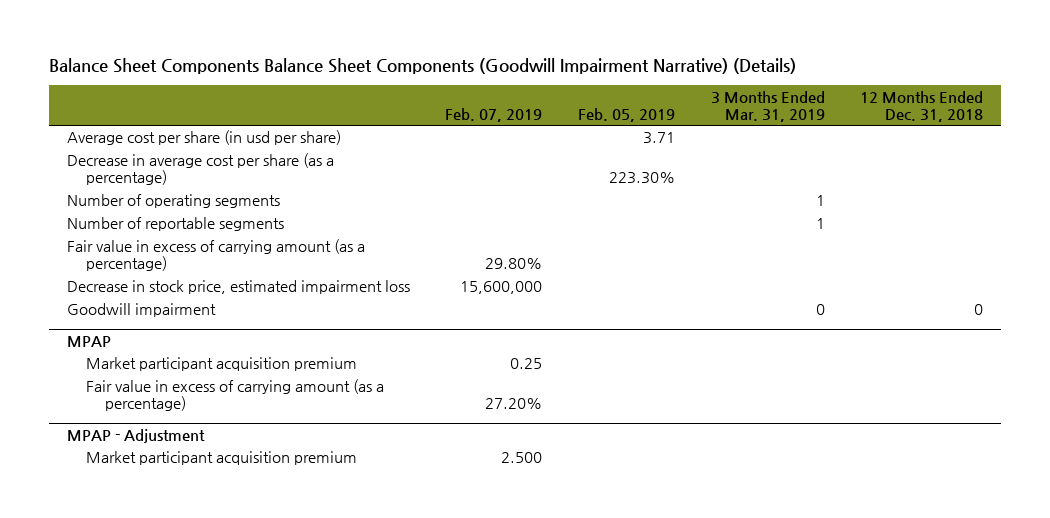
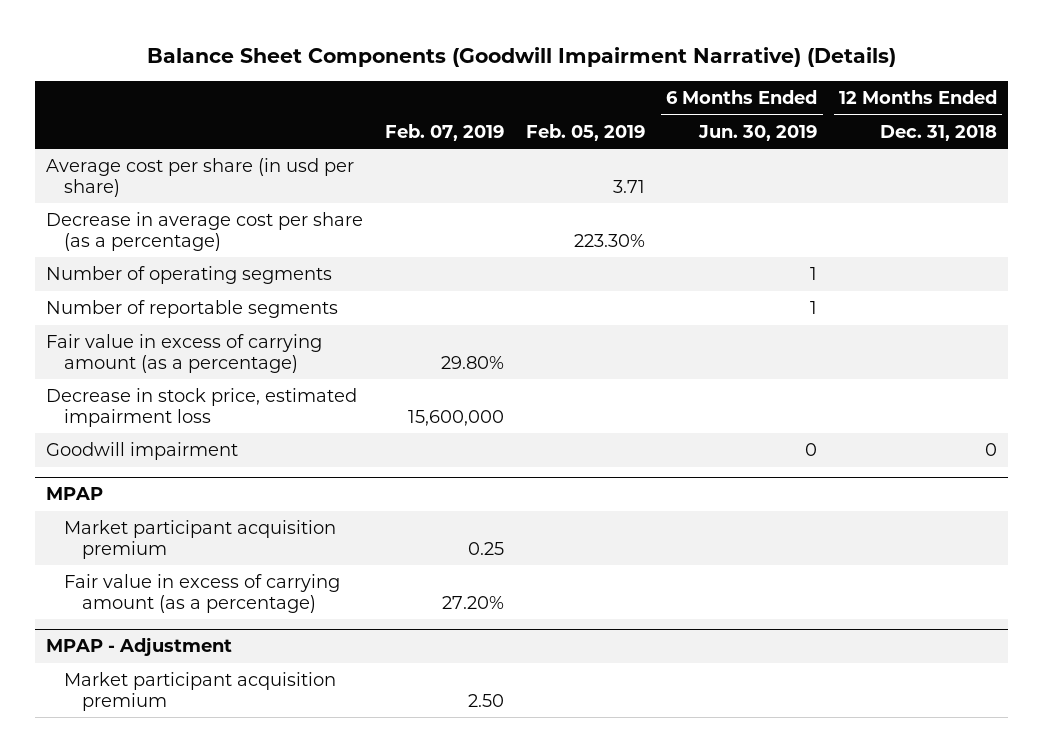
- Balance Sheet Components Balance Sheet Components (Goodwill Impairment Narrative) (Details)
+ Balance Sheet Components (Goodwill Impairment Narrative) (Details)
- | Feb. 07, 2019 | Feb. 05, 2019 | 3 Months Ended Mar. 31, 2019 | 12 Months Ended Dec. 31, 2018
+ | Feb. 07, 2019 | Feb. 05, 2019 | 6 Months Ended Jun. 30, 2019 | 12 Months Ended Dec. 31, 2018
@ MPAP - Adjustment
- Market participant acquisition premium | 2.500 | | |
+ Market participant acquisition premium | 2.50 | | |

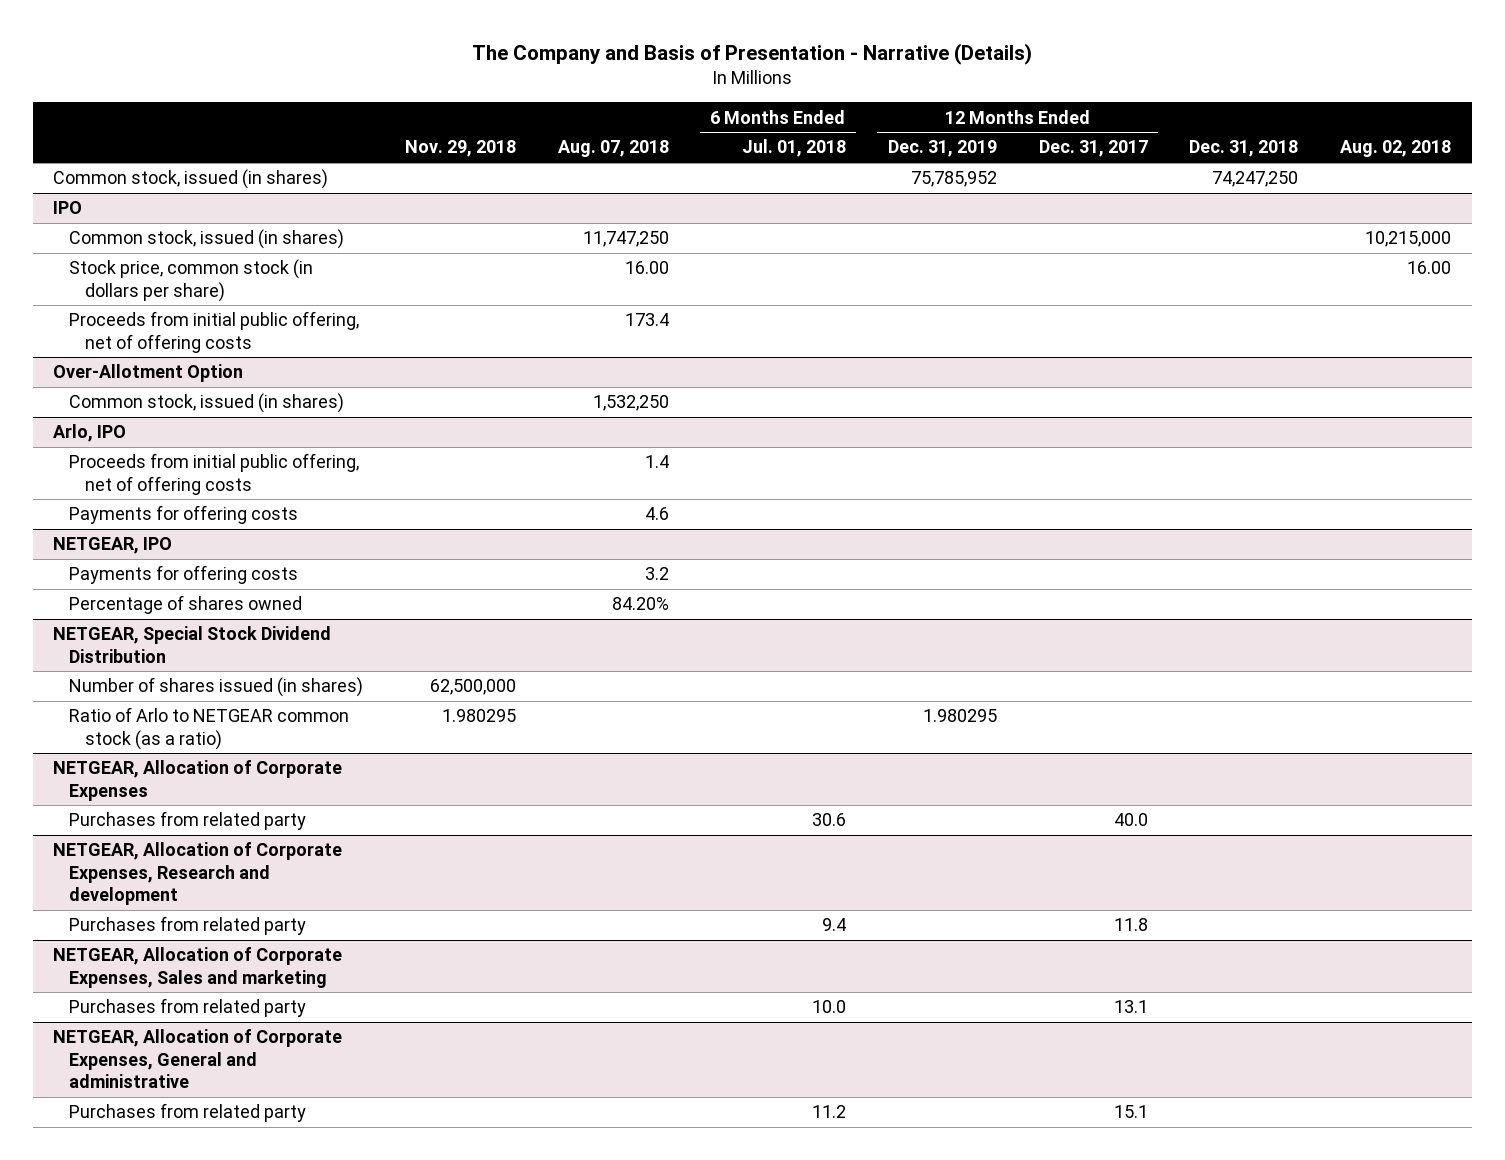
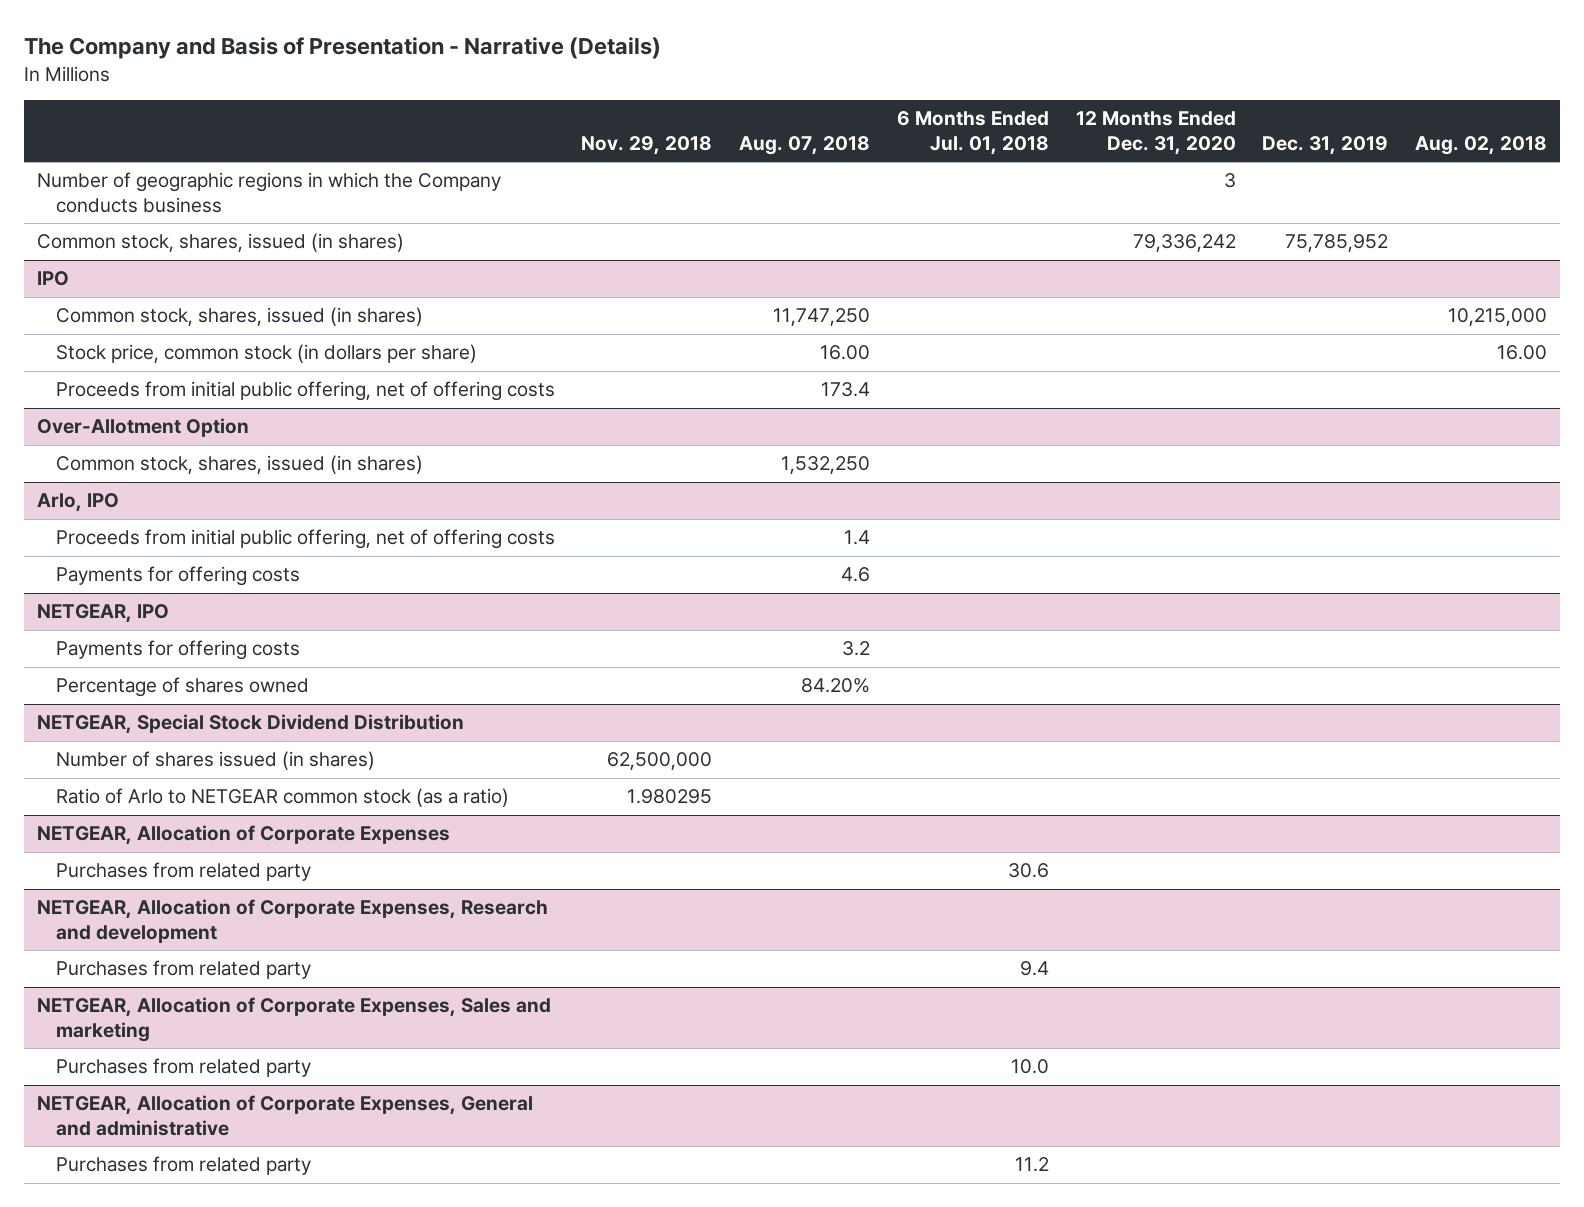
- | Nov. 29, 2018 | Aug. 07, 2018 | 6 Months Ended Jul. 01, 2018 | 12 Months Ended Dec. 31, 2019 | 12 Months Ended Dec. 31, 2017 | Dec. 31, 2018 | Aug. 02, 2018
+ | Nov. 29, 2018 | Aug. 07, 2018 | 6 Months Ended Jul. 01, 2018 | 12 Months Ended Dec. 31, 2020 | Dec. 31, 2019 | Aug. 02, 2018
- Common stock, issued (in shares) | | | | 75,785,952 | | 74,247,250 |
+ Number of geographic regions in which the Company conducts business | | | | 3 | |
+ Common stock, shares, issued (in shares) | | | | 79,336,242 | 75,785,952 |
@ IPO
- Common stock, issued (in shares) | | 11,747,250 | | | | | 10,215,000
+ Common stock, shares, issued (in shares) | | 11,747,250 | | | | 10,215,000
@ Over-Allotment Option
- Common stock, issued (in shares) | | 1,532,250 | | | | |
+ Common stock, shares, issued (in shares) | | 1,532,250 | | | |

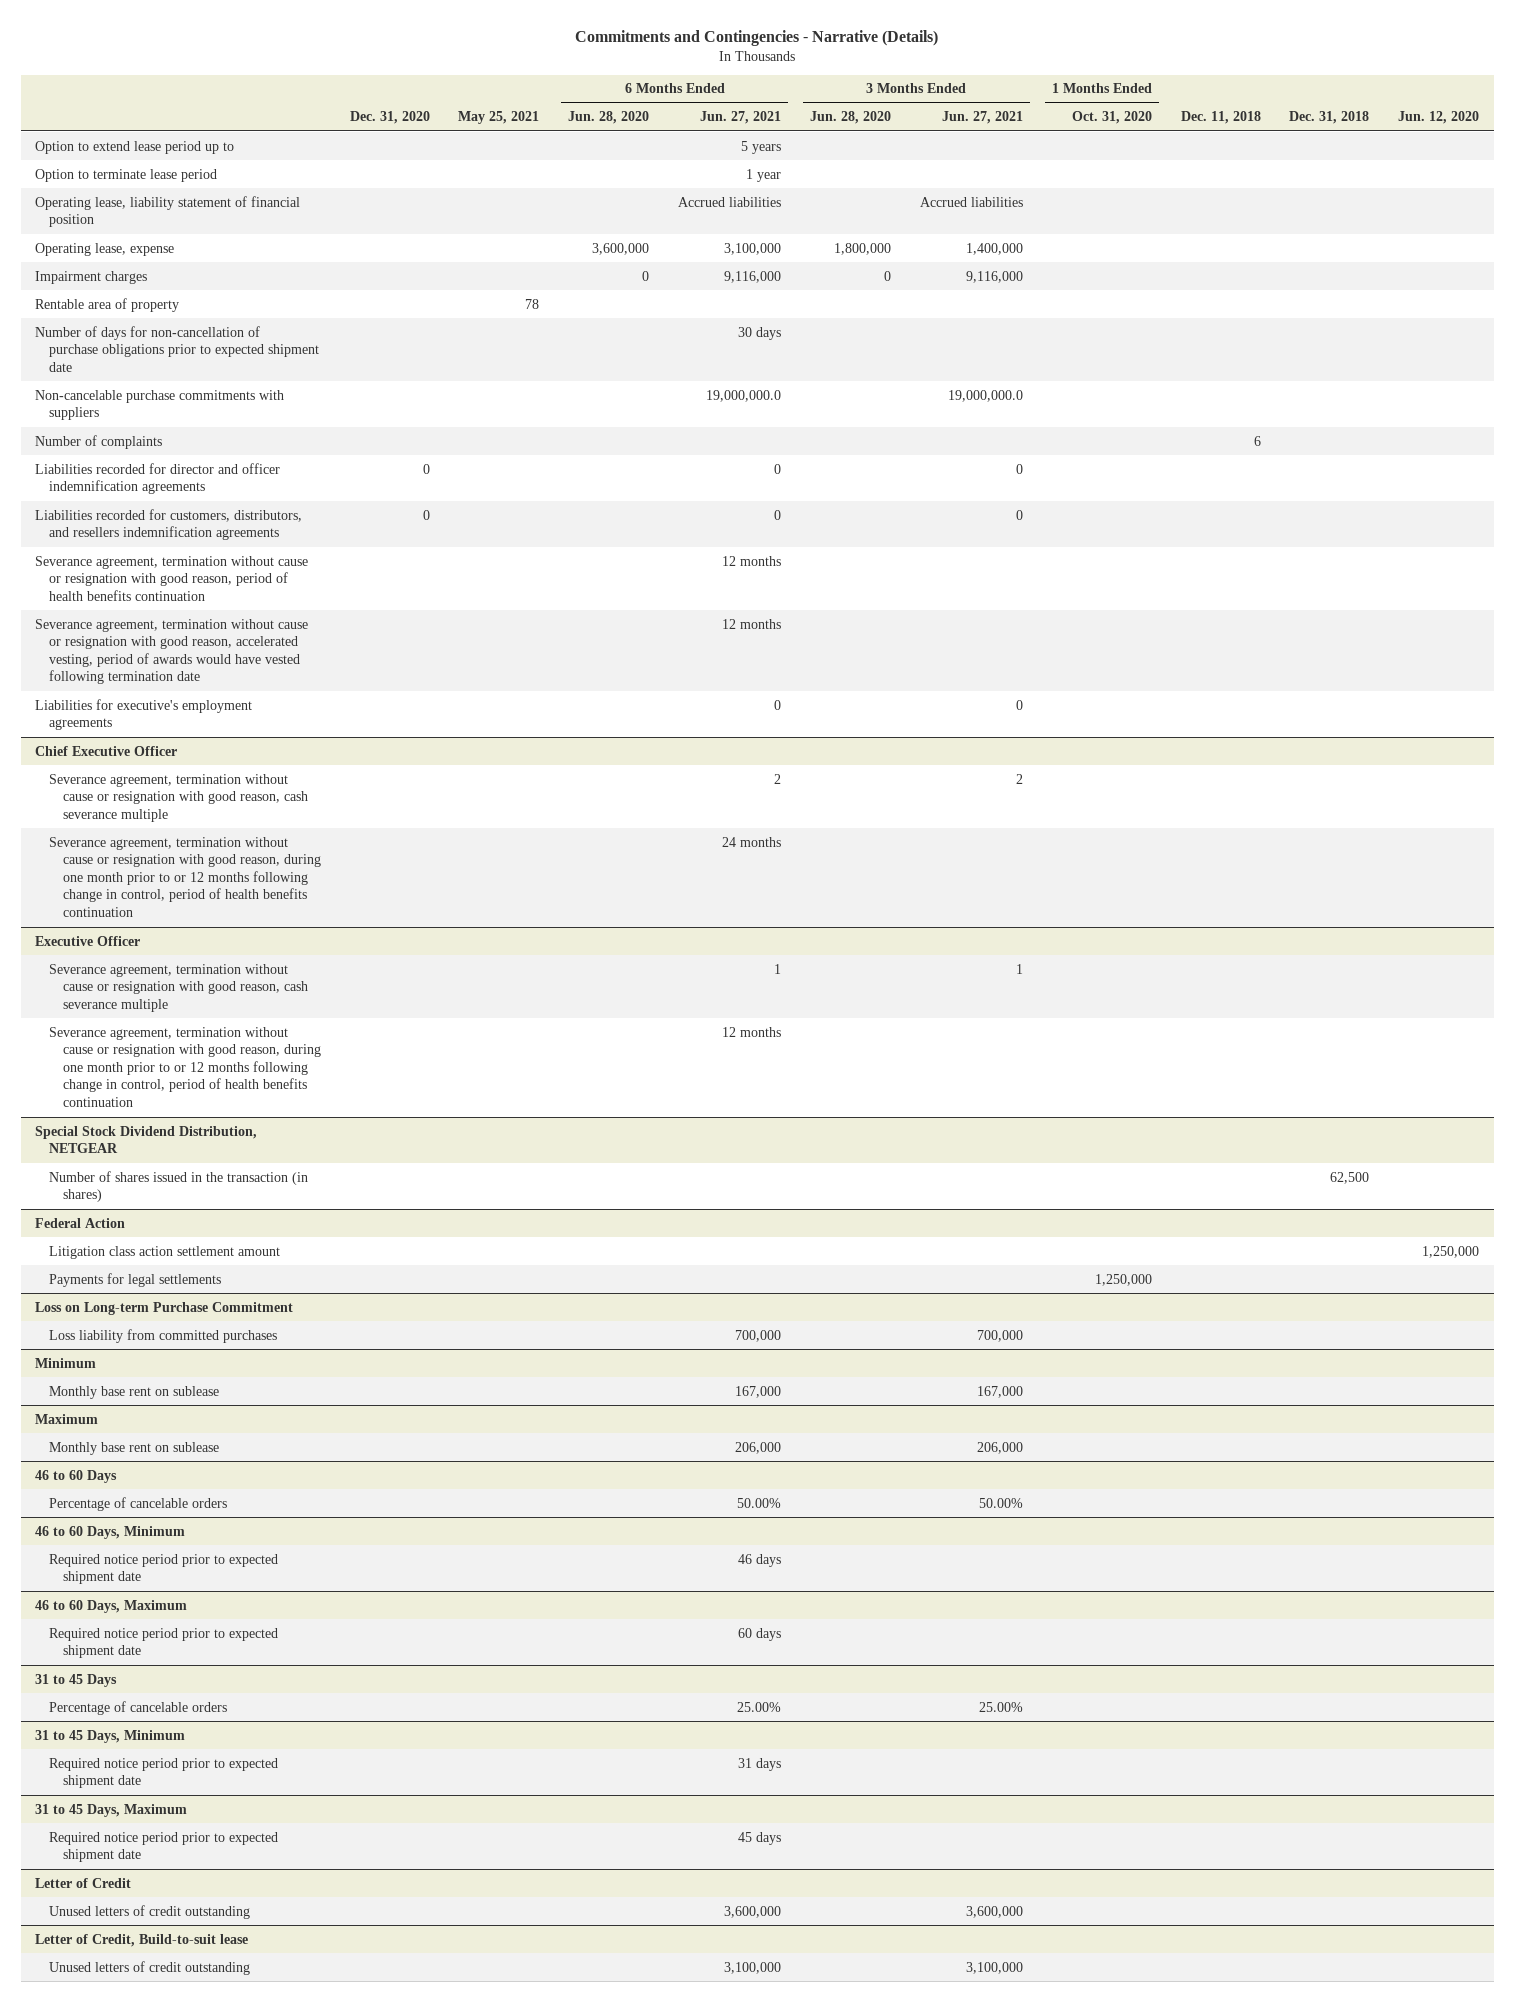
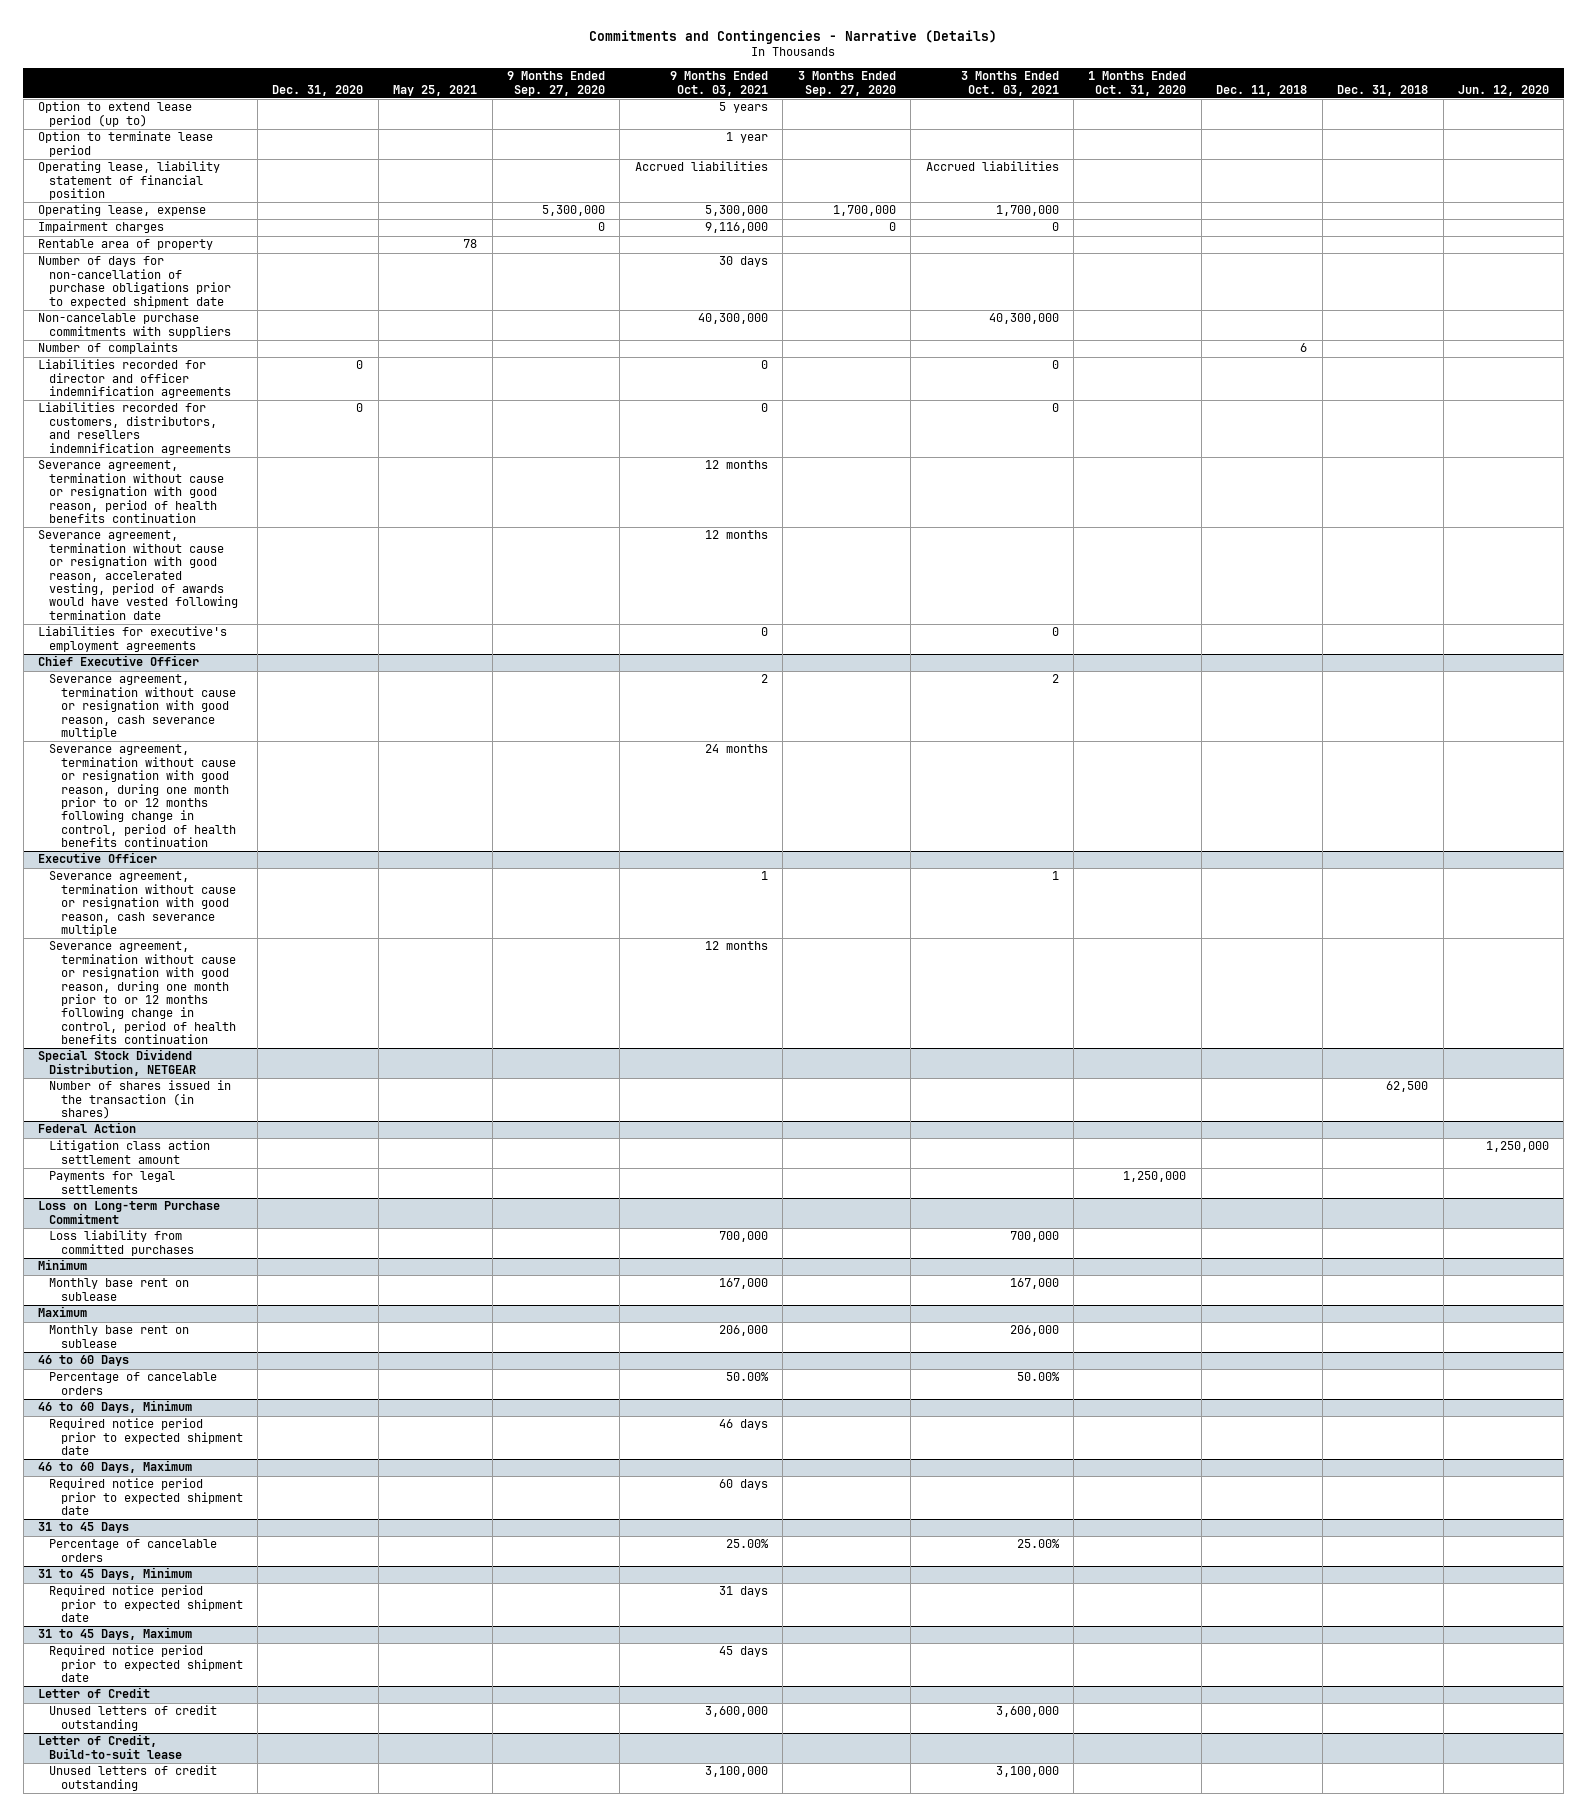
- | Dec. 31, 2020 | May 25, 2021 | 6 Months Ended Jun. 28, 2020 | 6 Months Ended Jun. 27, 2021 | 3 Months Ended Jun. 28, 2020 | 3 Months Ended Jun. 27, 2021 | 1 Months Ended Oct. 31, 2020 | Dec. 11, 2018 | Dec. 31, 2018 | Jun. 12, 2020
+ | Dec. 31, 2020 | May 25, 2021 | 9 Months Ended Sep. 27, 2020 | 9 Months Ended Oct. 03, 2021 | 3 Months Ended Sep. 27, 2020 | 3 Months Ended Oct. 03, 2021 | 1 Months Ended Oct. 31, 2020 | Dec. 11, 2018 | Dec. 31, 2018 | Jun. 12, 2020
- Option to extend lease period up to | | | | 5 years | | | | | |
+ Option to extend lease period (up to) | | | | 5 years | | | | | |

